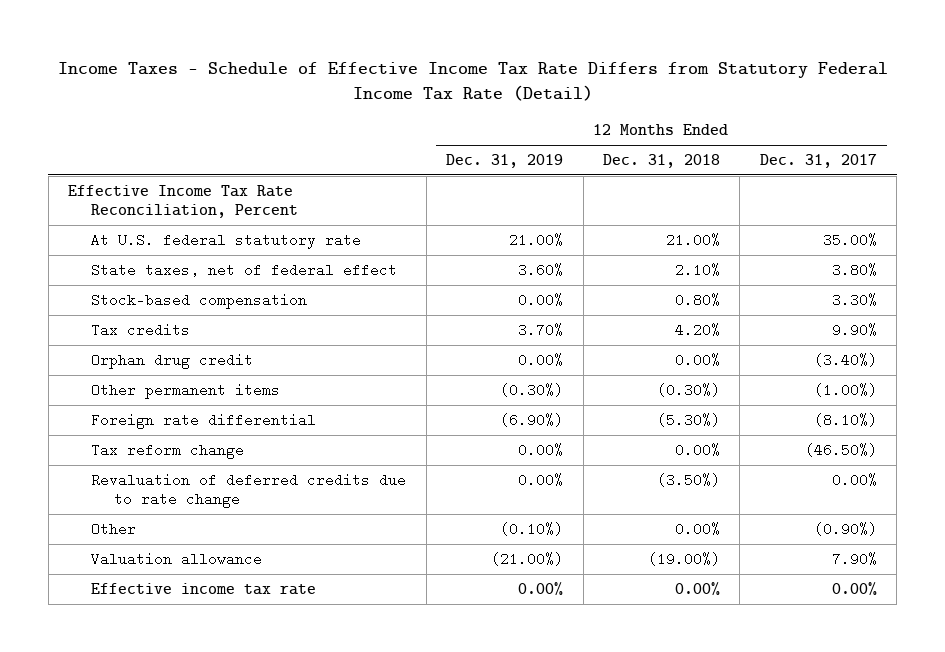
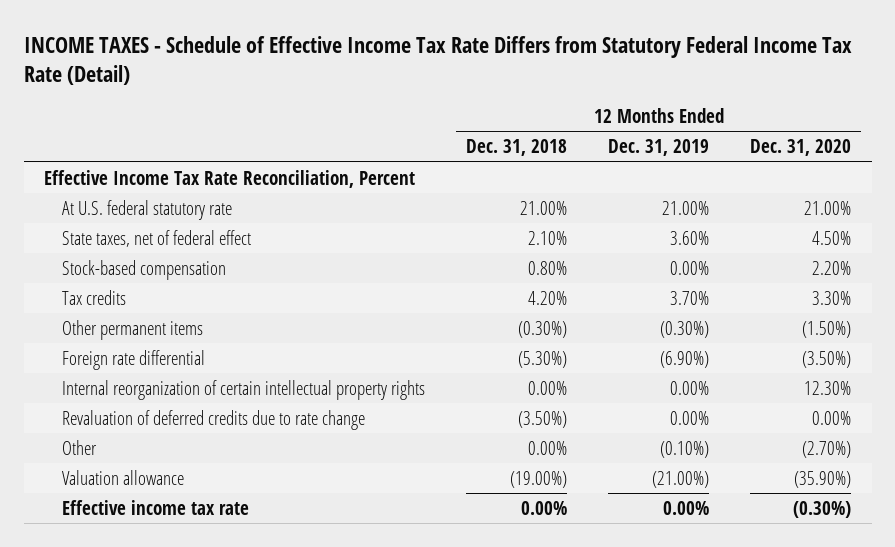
- Income Taxes - Schedule of Effective Income Tax Rate Differs from Statutory Federal Income Tax Rate (Detail)
+ INCOME TAXES - Schedule of Effective Income Tax Rate Differs from Statutory Federal Income Tax Rate (Detail)
- | 12 Months Ended Dec. 31, 2019 | 12 Months Ended Dec. 31, 2018 | 12 Months Ended Dec. 31, 2017
+ | 12 Months Ended Dec. 31, 2018 | 12 Months Ended Dec. 31, 2019 | 12 Months Ended Dec. 31, 2020
- Orphan drug credit | 0.00% | 0.00% | (3.40%)
- Tax reform change | 0.00% | 0.00% | (46.50%)
+ Internal reorganization of certain intellectual property rights | 0.00% | 0.00% | 12.30%

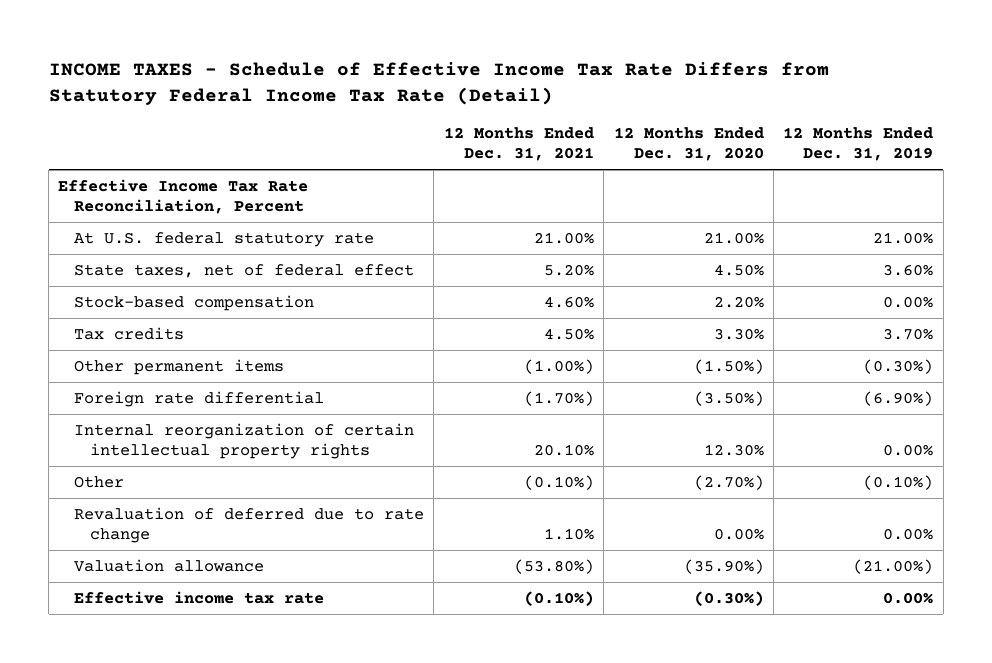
- | 12 Months Ended Dec. 31, 2018 | 12 Months Ended Dec. 31, 2019 | 12 Months Ended Dec. 31, 2020
+ | 12 Months Ended Dec. 31, 2021 | 12 Months Ended Dec. 31, 2020 | 12 Months Ended Dec. 31, 2019
- Revaluation of deferred credits due to rate change | (3.50%) | 0.00% | 0.00%
+ Revaluation of deferred due to rate change | 1.10% | 0.00% | 0.00%

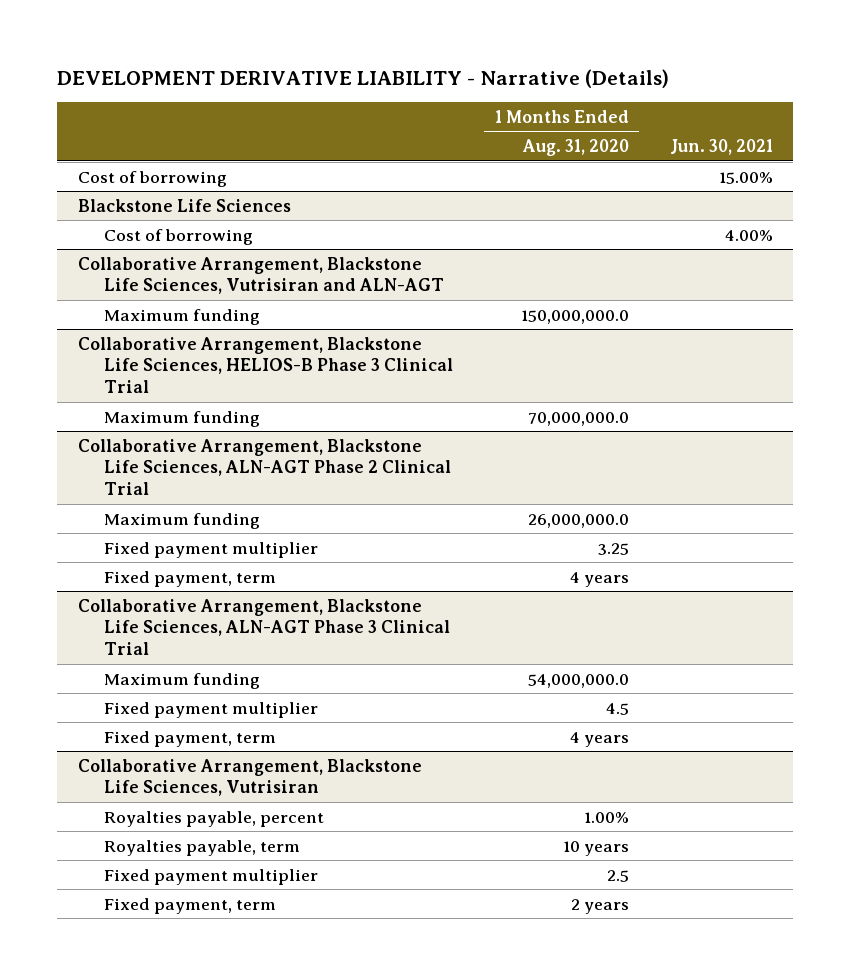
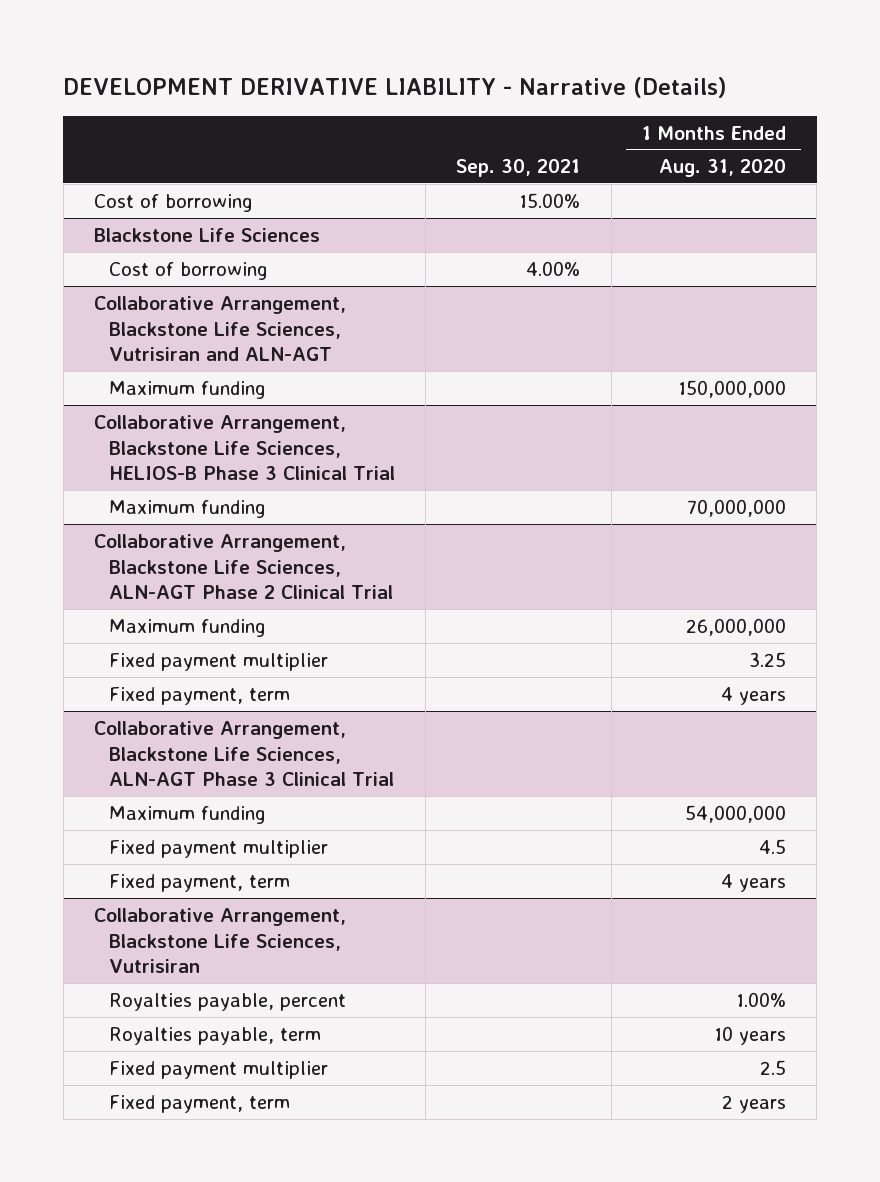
- | 1 Months Ended Aug. 31, 2020 | Jun. 30, 2021
+ | Sep. 30, 2021 | 1 Months Ended Aug. 31, 2020
@ Collaborative Arrangement, Blackstone Life Sciences, Vutrisiran and ALN-AGT
- Maximum funding | 150,000,000.0 |
+ Maximum funding | | 150,000,000
@ Collaborative Arrangement, Blackstone Life Sciences, HELIOS-B Phase 3 Clinical Trial
- Maximum funding | 70,000,000.0 |
+ Maximum funding | | 70,000,000
@ Collaborative Arrangement, Blackstone Life Sciences, ALN-AGT Phase 2 Clinical Trial
- Maximum funding | 26,000,000.0 |
+ Maximum funding | | 26,000,000
@ Collaborative Arrangement, Blackstone Life Sciences, ALN-AGT Phase 3 Clinical Trial
- Maximum funding | 54,000,000.0 |
+ Maximum funding | | 54,000,000

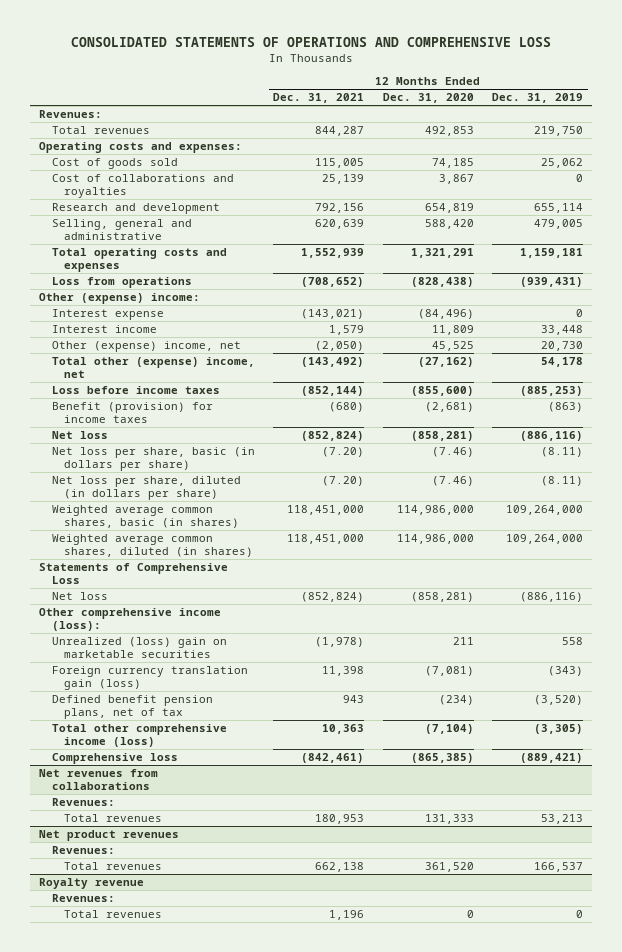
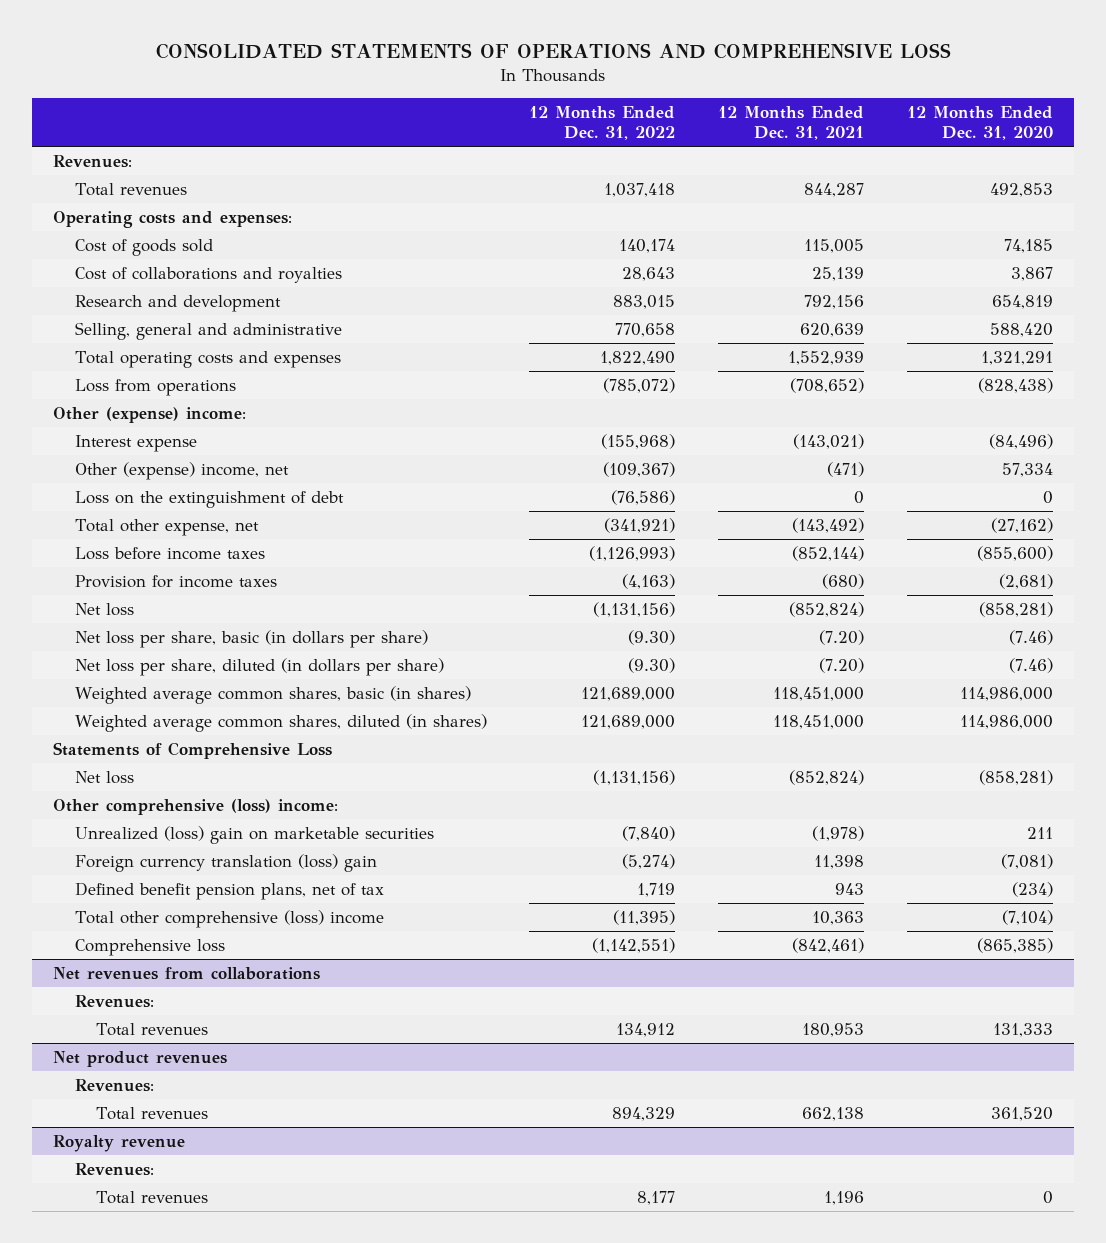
- | 12 Months Ended Dec. 31, 2021 | 12 Months Ended Dec. 31, 2020 | 12 Months Ended Dec. 31, 2019
+ | 12 Months Ended Dec. 31, 2022 | 12 Months Ended Dec. 31, 2021 | 12 Months Ended Dec. 31, 2020
- Interest income | 1,579 | 11,809 | 33,448
- Other (expense) income, net | (2,050) | 45,525 | 20,730
- Total other (expense) income, net | (143,492) | (27,162) | 54,178
+ Other (expense) income, net | (109,367) | (471) | 57,334
+ Loss on the extinguishment of debt | (76,586) | 0 | 0
+ Total other expense, net | (341,921) | (143,492) | (27,162)
- Benefit (provision) for income taxes | (680) | (2,681) | (863)
+ Provision for income taxes | (4,163) | (680) | (2,681)
- Other comprehensive income (loss):
+ Other comprehensive (loss) income:
- Foreign currency translation gain (loss) | 11,398 | (7,081) | (343)
+ Foreign currency translation (loss) gain | (5,274) | 11,398 | (7,081)
- Total other comprehensive income (loss) | 10,363 | (7,104) | (3,305)
+ Total other comprehensive (loss) income | (11,395) | 10,363 | (7,104)

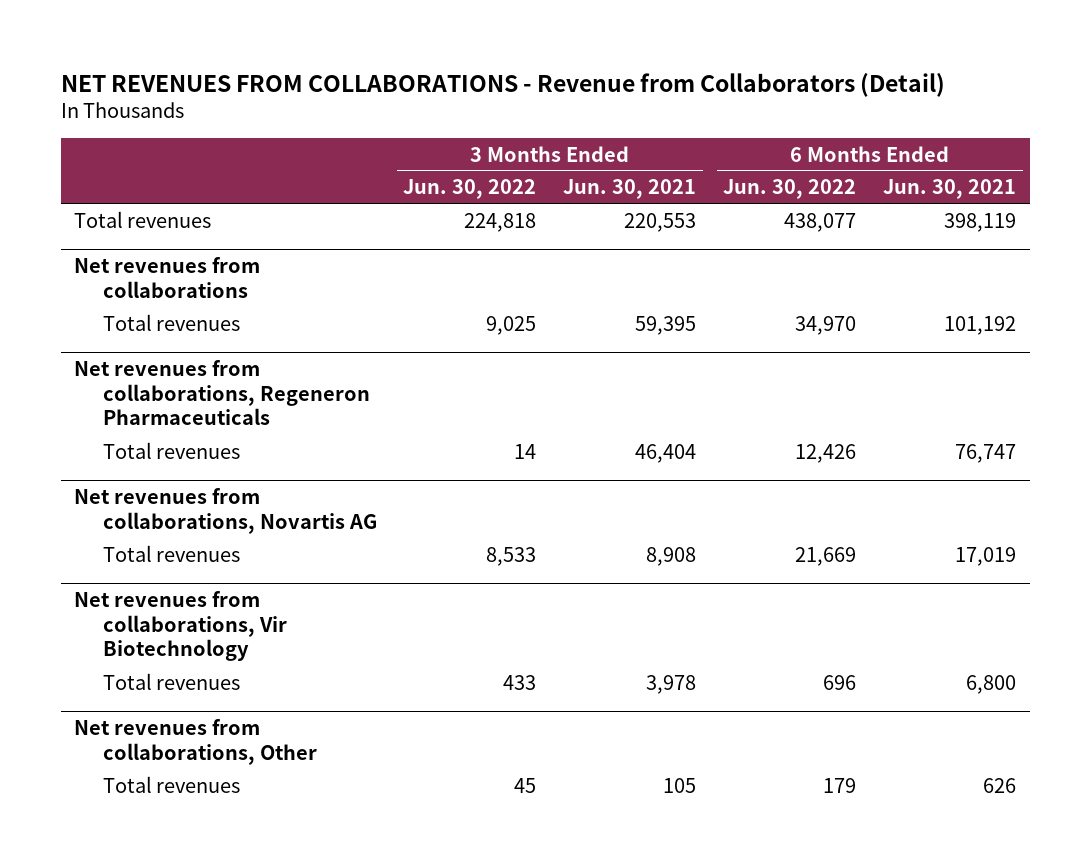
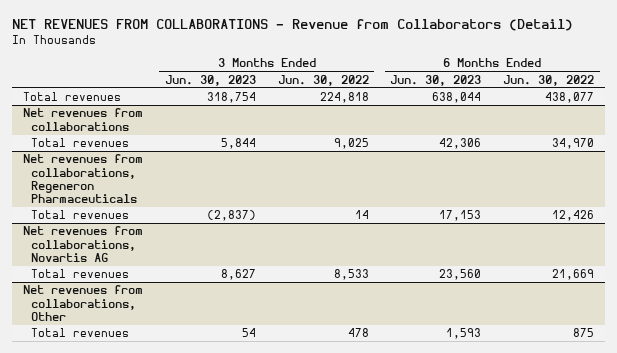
- | 3 Months Ended Jun. 30, 2022 | 3 Months Ended Jun. 30, 2021 | 6 Months Ended Jun. 30, 2022 | 6 Months Ended Jun. 30, 2021
+ | 3 Months Ended Jun. 30, 2023 | 3 Months Ended Jun. 30, 2022 | 6 Months Ended Jun. 30, 2023 | 6 Months Ended Jun. 30, 2022
- Net revenues from collaborations, Vir Biotechnology
- Total revenues | 433 | 3,978 | 696 | 6,800
@ Net revenues from collaborations, Other
- Total revenues | 45 | 105 | 179 | 626
+ Total revenues | 54 | 478 | 1,593 | 875

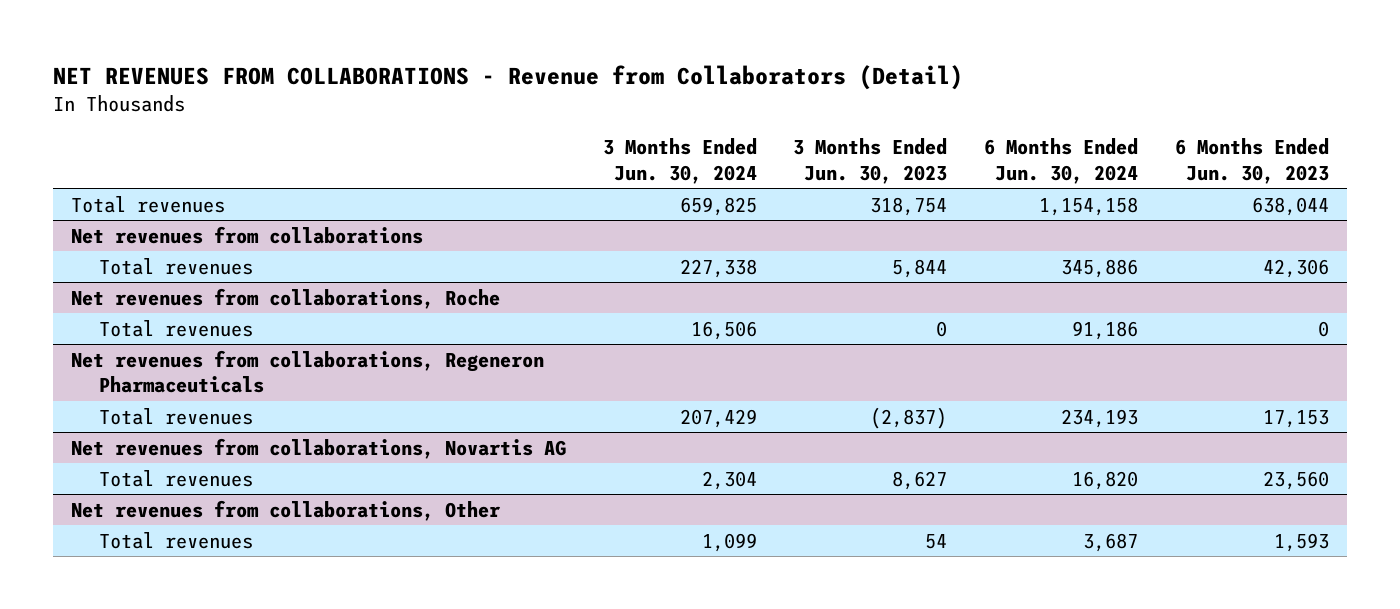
- | 3 Months Ended Jun. 30, 2023 | 3 Months Ended Jun. 30, 2022 | 6 Months Ended Jun. 30, 2023 | 6 Months Ended Jun. 30, 2022
+ | 3 Months Ended Jun. 30, 2024 | 3 Months Ended Jun. 30, 2023 | 6 Months Ended Jun. 30, 2024 | 6 Months Ended Jun. 30, 2023
+ Net revenues from collaborations, Roche
+ Total revenues | 16,506 | 0 | 91,186 | 0

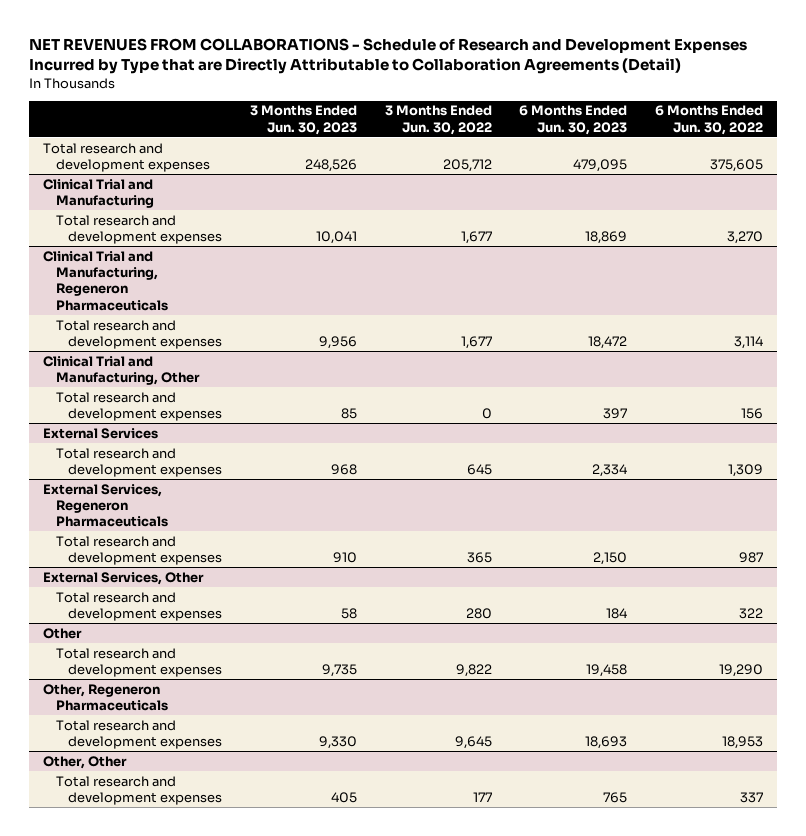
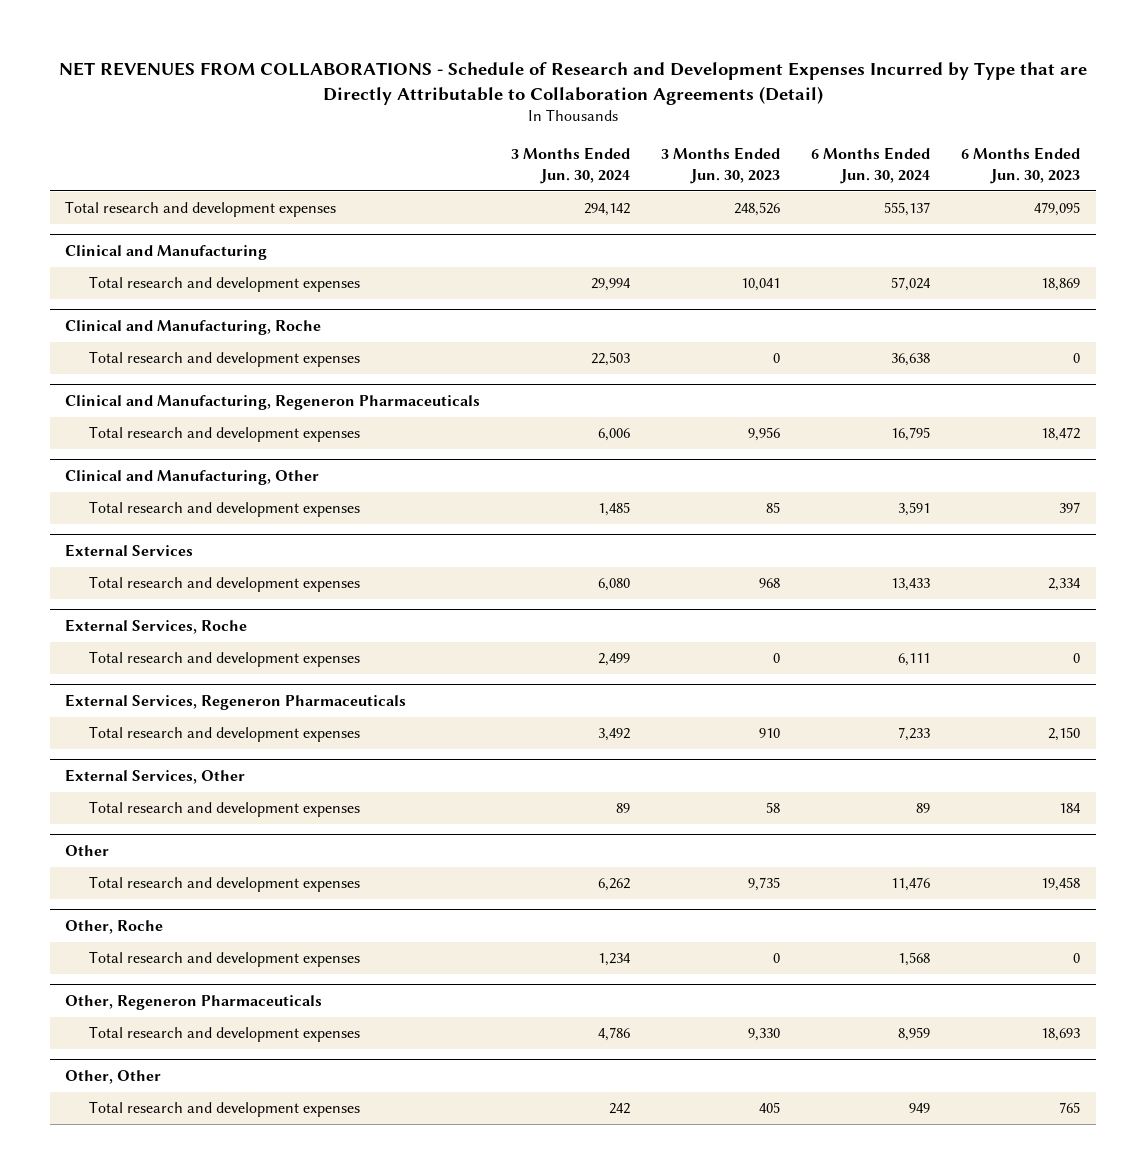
- | 3 Months Ended Jun. 30, 2023 | 3 Months Ended Jun. 30, 2022 | 6 Months Ended Jun. 30, 2023 | 6 Months Ended Jun. 30, 2022
+ | 3 Months Ended Jun. 30, 2024 | 3 Months Ended Jun. 30, 2023 | 6 Months Ended Jun. 30, 2024 | 6 Months Ended Jun. 30, 2023
- Clinical Trial and Manufacturing
+ Clinical and Manufacturing
- Clinical Trial and Manufacturing, Regeneron Pharmaceuticals
+ Clinical and Manufacturing, Roche
+ Total research and development expenses | 22,503 | 0 | 36,638 | 0
+ Clinical and Manufacturing, Regeneron Pharmaceuticals
- Clinical Trial and Manufacturing, Other
+ Clinical and Manufacturing, Other
+ External Services, Roche
+ Total research and development expenses | 2,499 | 0 | 6,111 | 0
+ Other, Roche
+ Total research and development expenses | 1,234 | 0 | 1,568 | 0

